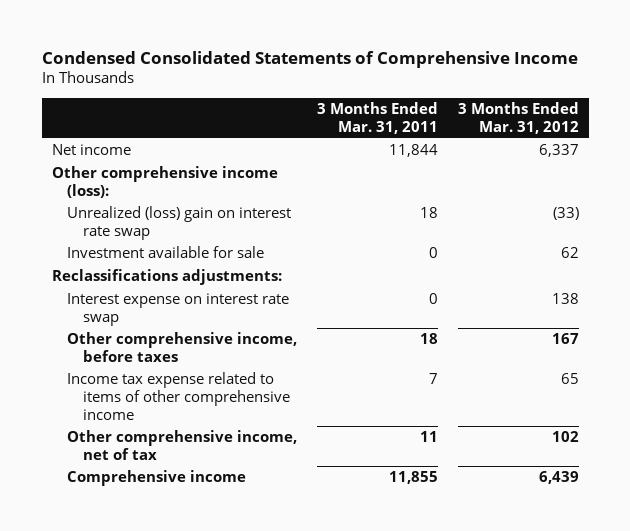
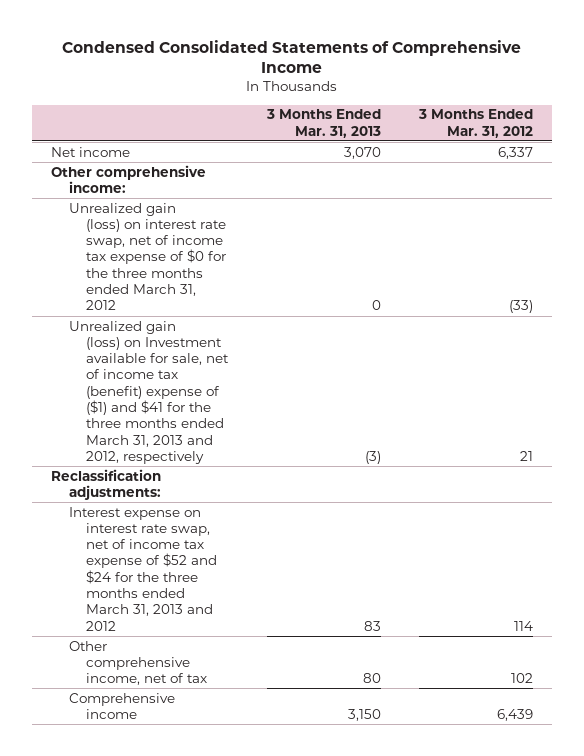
- | 3 Months Ended Mar. 31, 2011 | 3 Months Ended Mar. 31, 2012
+ | 3 Months Ended Mar. 31, 2013 | 3 Months Ended Mar. 31, 2012
- Other comprehensive income (loss):
- Unrealized (loss) gain on interest rate swap | 18 | (33)
- Investment available for sale | 0 | 62
- Reclassifications adjustments:
- Interest expense on interest rate swap | 0 | 138
- Other comprehensive income, before taxes | 18 | 167
- Income tax expense related to items of other comprehensive income | 7 | 65
+ Other comprehensive income:
+ Unrealized gain (loss) on interest rate swap, net of income tax expense of $0 for the three months ended March 31, 2012 | 0 | (33)
+ Unrealized gain (loss) on Investment available for sale, net of income tax (benefit) expense of ($1) and $41 for the three months ended March 31, 2013 and 2012, respectively | (3) | 21
+ Reclassification adjustments:
+ Interest expense on interest rate swap, net of income tax expense of $52 and $24 for the three months ended March 31, 2013 and 2012 | 83 | 114

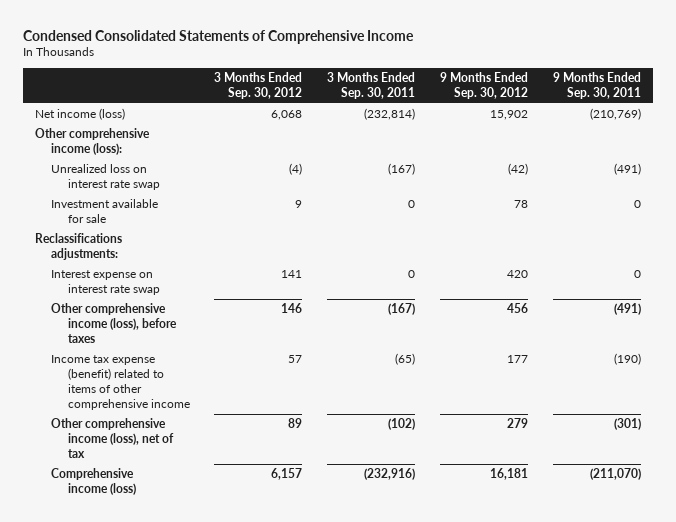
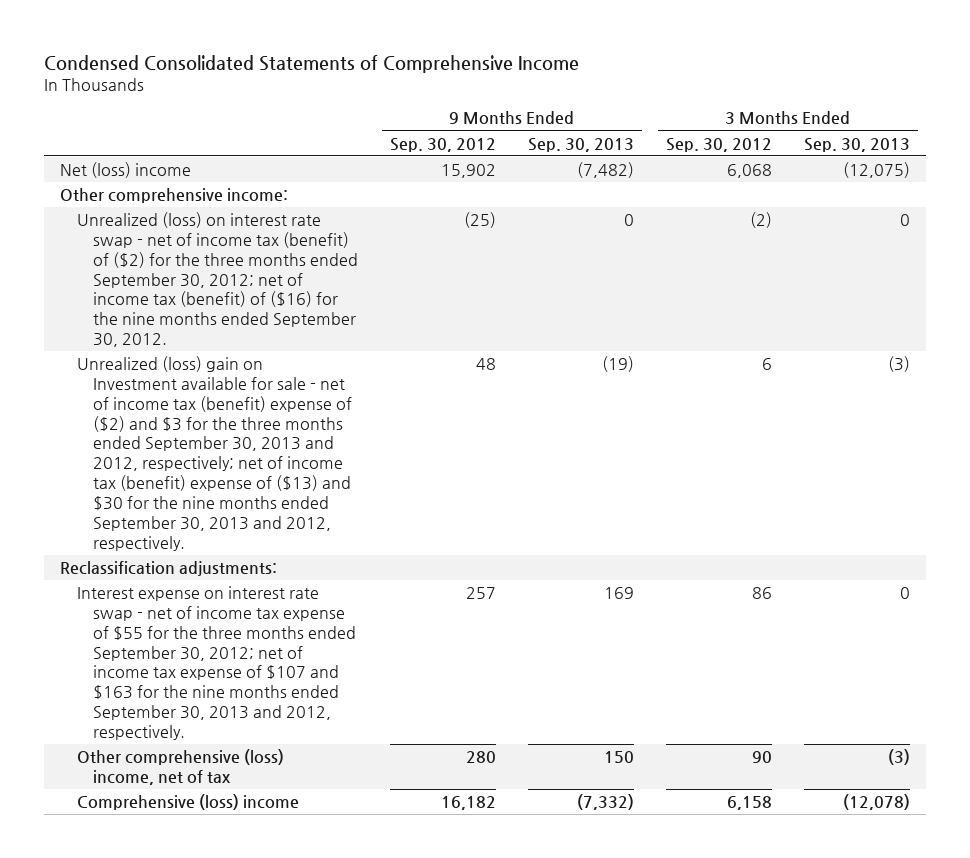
- | 3 Months Ended Sep. 30, 2012 | 3 Months Ended Sep. 30, 2011 | 9 Months Ended Sep. 30, 2012 | 9 Months Ended Sep. 30, 2011
+ | 9 Months Ended Sep. 30, 2012 | 9 Months Ended Sep. 30, 2013 | 3 Months Ended Sep. 30, 2012 | 3 Months Ended Sep. 30, 2013
- Net income (loss) | 6,068 | (232,814) | 15,902 | (210,769)
- Other comprehensive income (loss):
- Unrealized loss on interest rate swap | (4) | (167) | (42) | (491)
- Investment available for sale | 9 | 0 | 78 | 0
- Reclassifications adjustments:
- Interest expense on interest rate swap | 141 | 0 | 420 | 0
- Other comprehensive income (loss), before taxes | 146 | (167) | 456 | (491)
- Income tax expense (benefit) related to items of other comprehensive income | 57 | (65) | 177 | (190)
- Other comprehensive income (loss), net of tax | 89 | (102) | 279 | (301)
- Comprehensive income (loss) | 6,157 | (232,916) | 16,181 | (211,070)
+ Net (loss) income | 15,902 | (7,482) | 6,068 | (12,075)
+ Other comprehensive income:
+ Unrealized (loss) on interest rate swap - net of income tax (benefit) of ($2) for the three months ended September 30, 2012; net of income tax (benefit) of ($16) for the nine months ended September 30, 2012. | (25) | 0 | (2) | 0
+ Unrealized (loss) gain on Investment available for sale - net of income tax (benefit) expense of ($2) and $3 for the three months ended September 30, 2013 and 2012, respectively; net of income tax (benefit) expense of ($13) and $30 for the nine months ended September 30, 2013 and 2012, respectively. | 48 | (19) | 6 | (3)
+ Reclassification adjustments:
+ Interest expense on interest rate swap - net of income tax expense of $55 for the three months ended September 30, 2012; net of income tax expense of $107 and $163 for the nine months ended September 30, 2013 and 2012, respectively. | 257 | 169 | 86 | 0
+ Other comprehensive (loss) income, net of tax | 280 | 150 | 90 | (3)
+ Comprehensive (loss) income | 16,182 | (7,332) | 6,158 | (12,078)

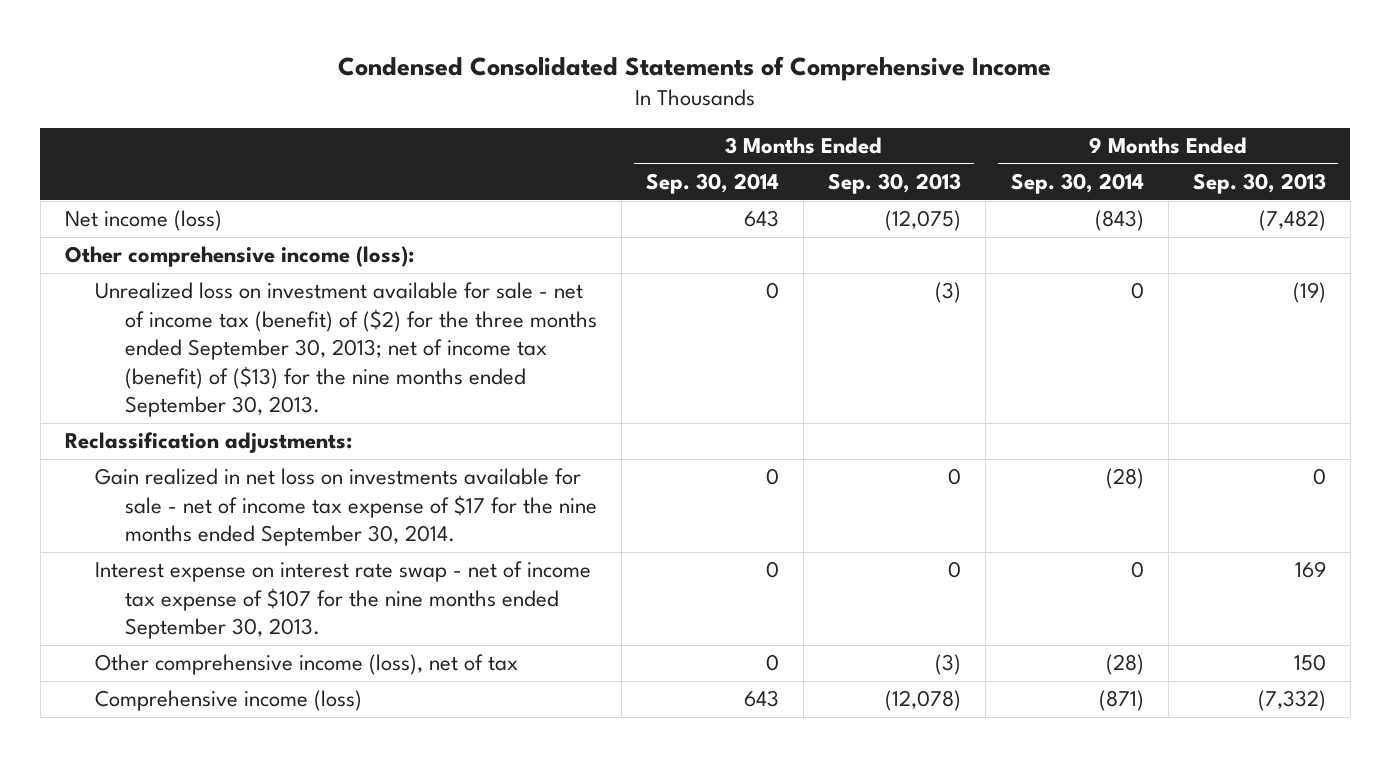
- | 9 Months Ended Sep. 30, 2012 | 9 Months Ended Sep. 30, 2013 | 3 Months Ended Sep. 30, 2012 | 3 Months Ended Sep. 30, 2013
+ | 3 Months Ended Sep. 30, 2014 | 3 Months Ended Sep. 30, 2013 | 9 Months Ended Sep. 30, 2014 | 9 Months Ended Sep. 30, 2013
- Net (loss) income | 15,902 | (7,482) | 6,068 | (12,075)
- Other comprehensive income:
- Unrealized (loss) on interest rate swap - net of income tax (benefit) of ($2) for the three months ended September 30, 2012; net of income tax (benefit) of ($16) for the nine months ended September 30, 2012. | (25) | 0 | (2) | 0
- Unrealized (loss) gain on Investment available for sale - net of income tax (benefit) expense of ($2) and $3 for the three months ended September 30, 2013 and 2012, respectively; net of income tax (benefit) expense of ($13) and $30 for the nine months ended September 30, 2013 and 2012, respectively. | 48 | (19) | 6 | (3)
+ Net income (loss) | 643 | (12,075) | (843) | (7,482)
+ Other comprehensive income (loss):
+ Unrealized loss on investment available for sale - net of income tax (benefit) of ($2) for the three months ended September 30, 2013; net of income tax (benefit) of ($13) for the nine months ended September 30, 2013. | 0 | (3) | 0 | (19)
- Interest expense on interest rate swap - net of income tax expense of $55 for the three months ended September 30, 2012; net of income tax expense of $107 and $163 for the nine months ended September 30, 2013 and 2012, respectively. | 257 | 169 | 86 | 0
- Other comprehensive (loss) income, net of tax | 280 | 150 | 90 | (3)
- Comprehensive (loss) income | 16,182 | (7,332) | 6,158 | (12,078)
+ Gain realized in net loss on investments available for sale - net of income tax expense of $17 for the nine months ended September 30, 2014. | 0 | 0 | (28) | 0
+ Interest expense on interest rate swap - net of income tax expense of $107 for the nine months ended September 30, 2013. | 0 | 0 | 0 | 169
+ Other comprehensive income (loss), net of tax | 0 | (3) | (28) | 150
+ Comprehensive income (loss) | 643 | (12,078) | (871) | (7,332)

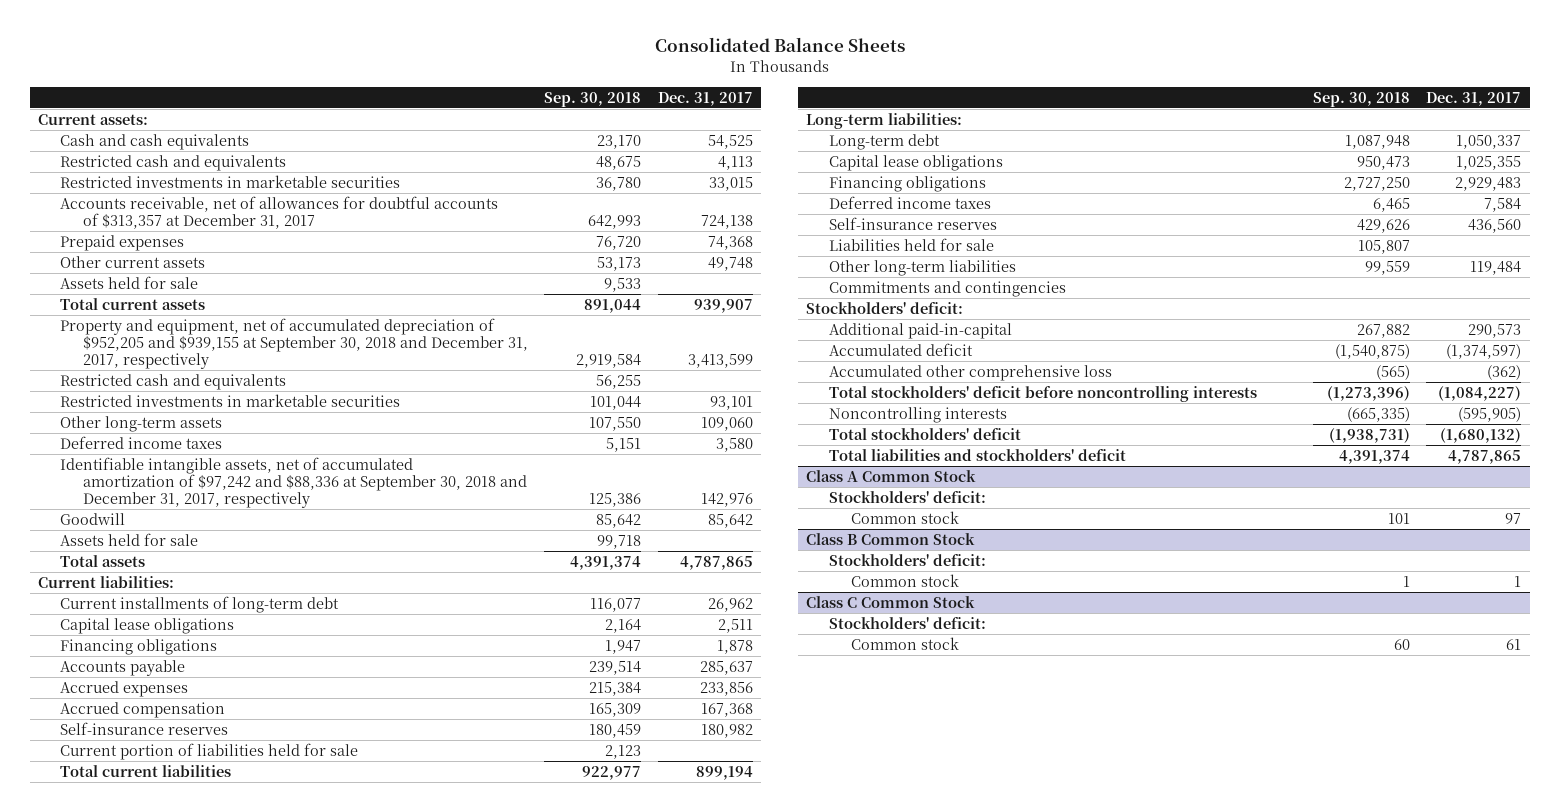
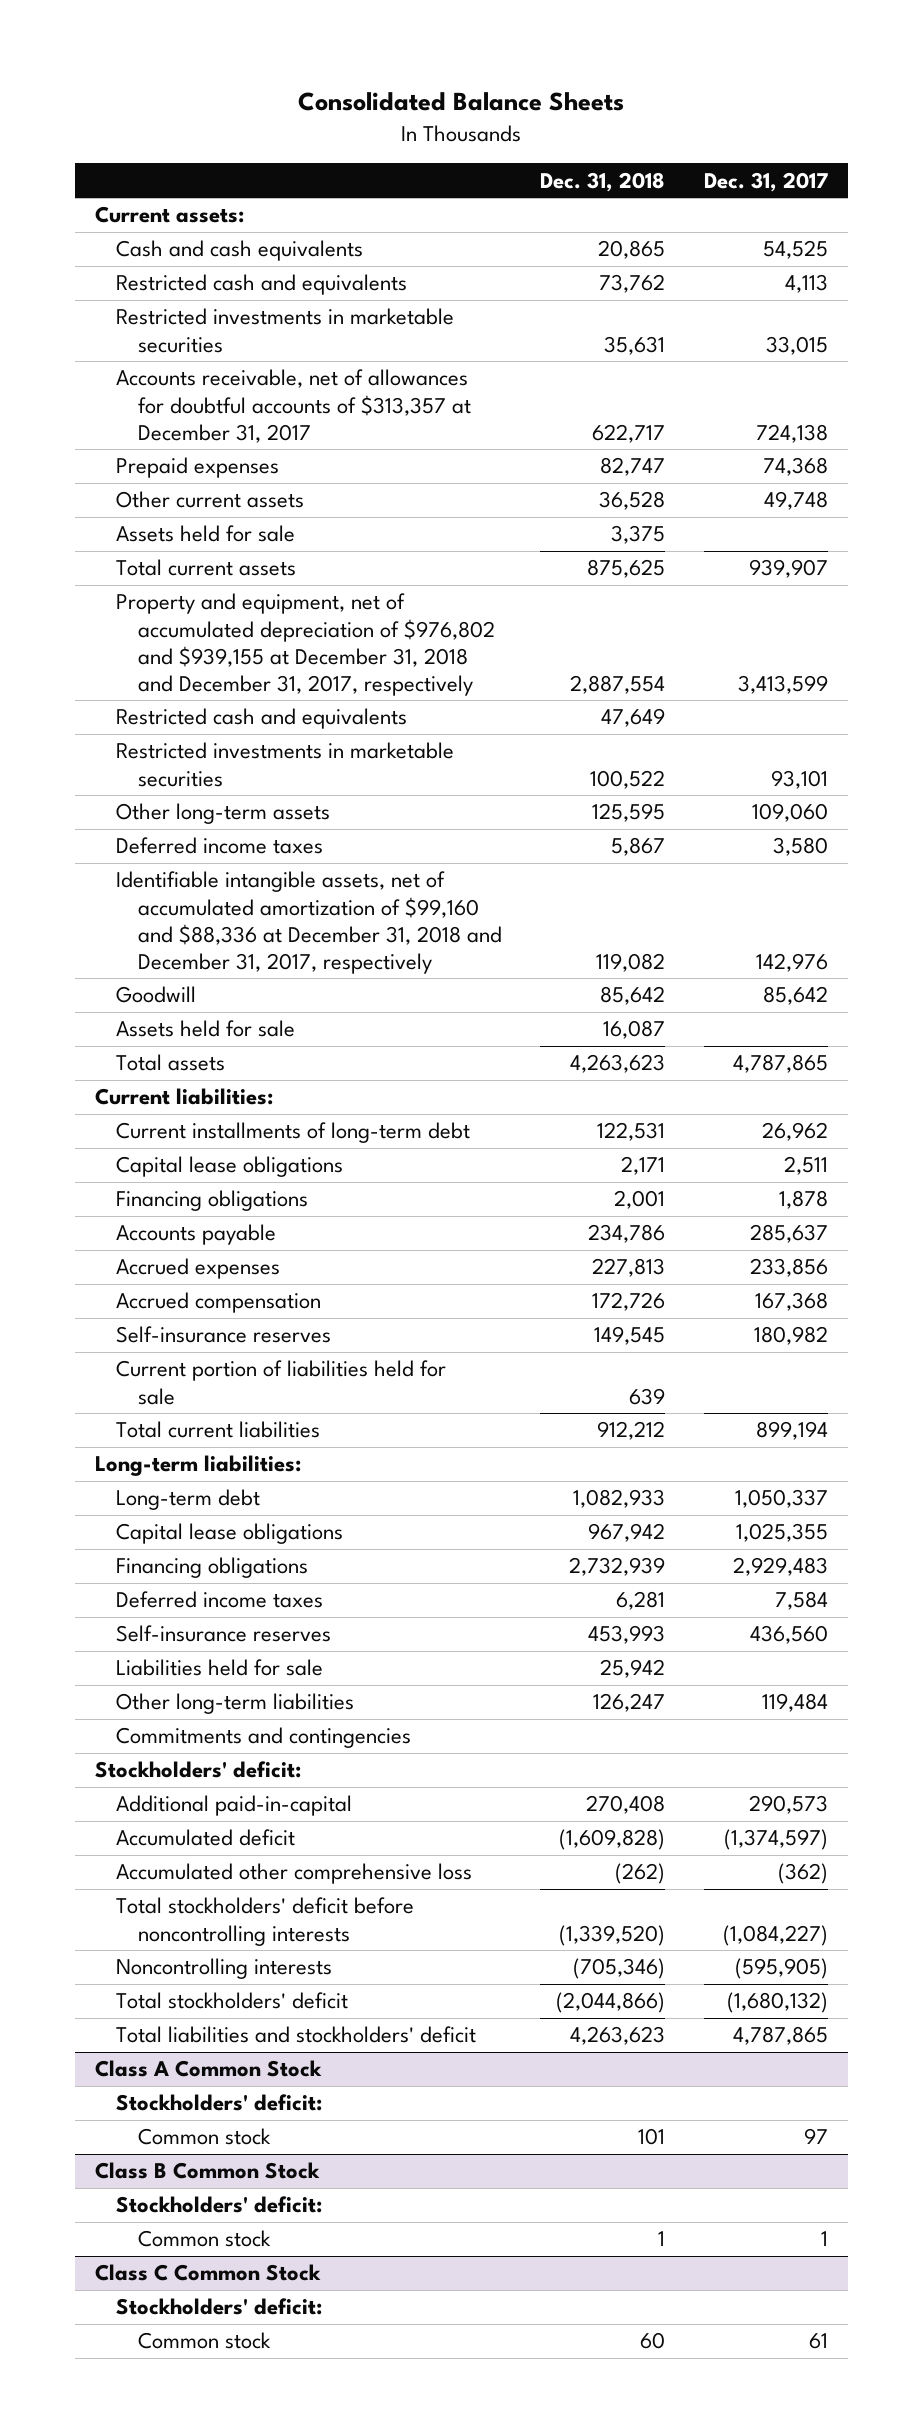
- | Sep. 30, 2018 | Dec. 31, 2017
+ | Dec. 31, 2018 | Dec. 31, 2017
- Property and equipment, net of accumulated depreciation of $952,205 and $939,155 at September 30, 2018 and December 31, 2017, respectively | 2,919,584 | 3,413,599
+ Property and equipment, net of accumulated depreciation of $976,802 and $939,155 at December 31, 2018 and December 31, 2017, respectively | 2,887,554 | 3,413,599
- Identifiable intangible assets, net of accumulated amortization of $97,242 and $88,336 at September 30, 2018 and December 31, 2017, respectively | 125,386 | 142,976
+ Identifiable intangible assets, net of accumulated amortization of $99,160 and $88,336 at December 31, 2018 and December 31, 2017, respectively | 119,082 | 142,976

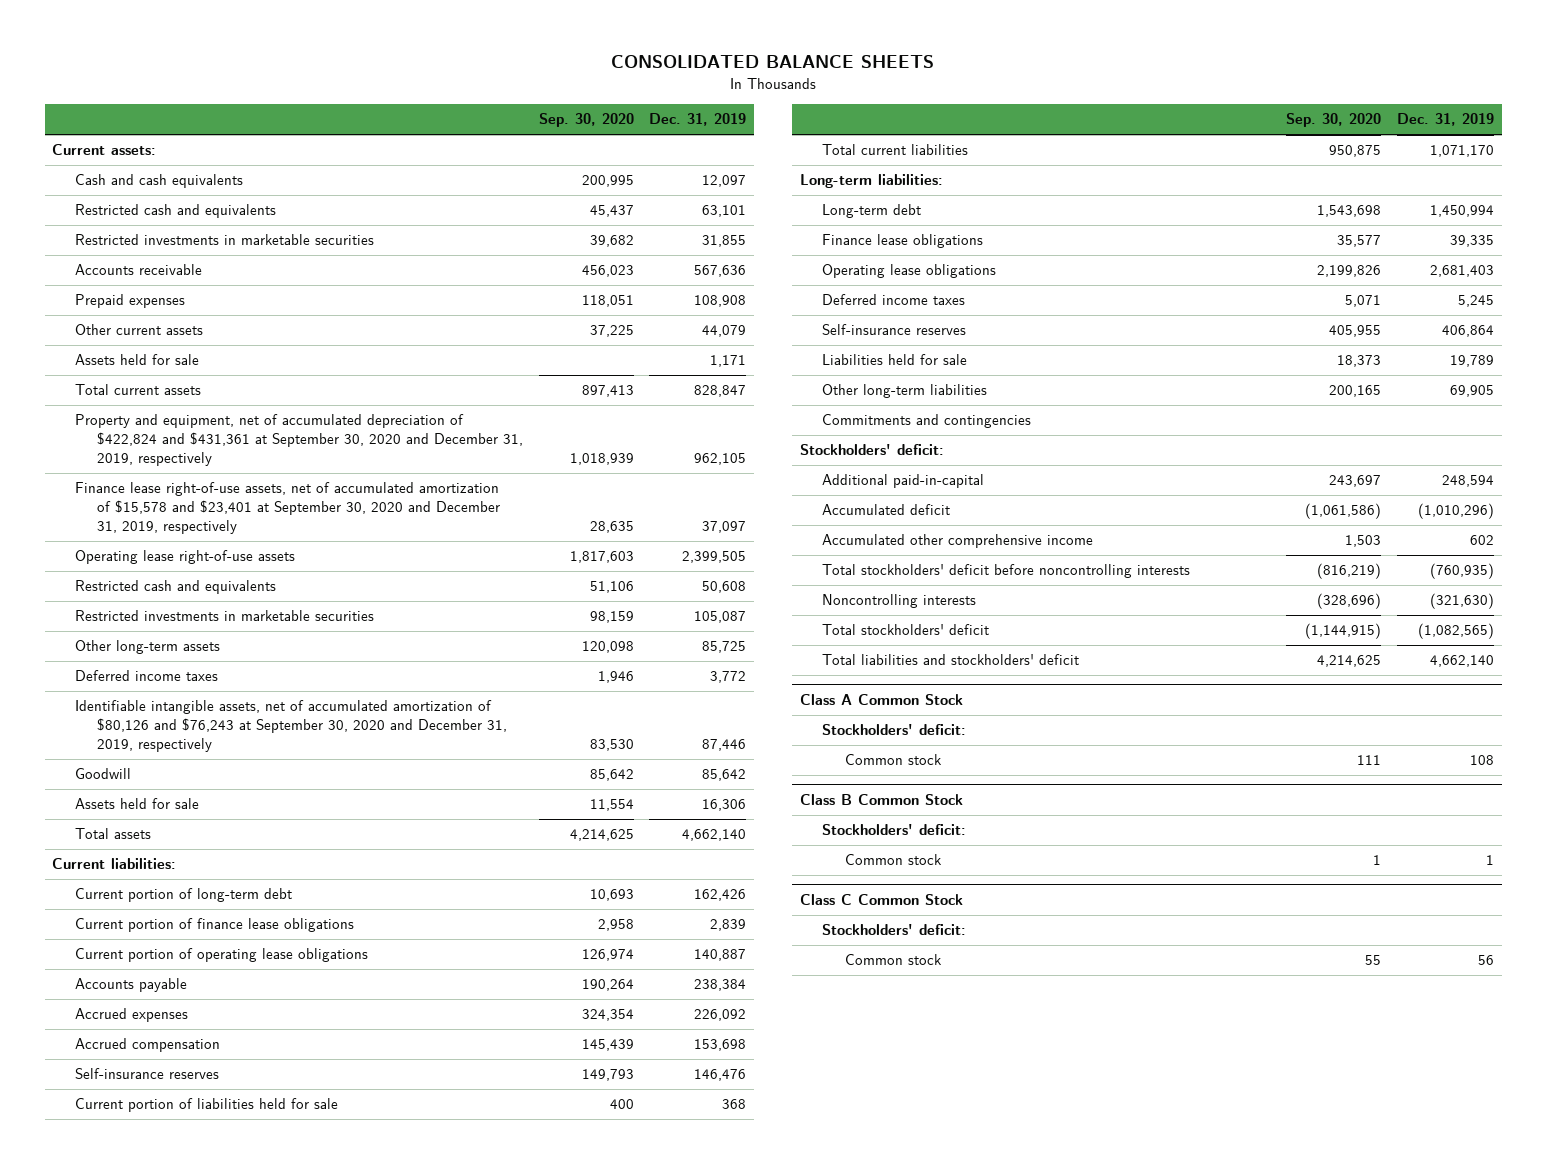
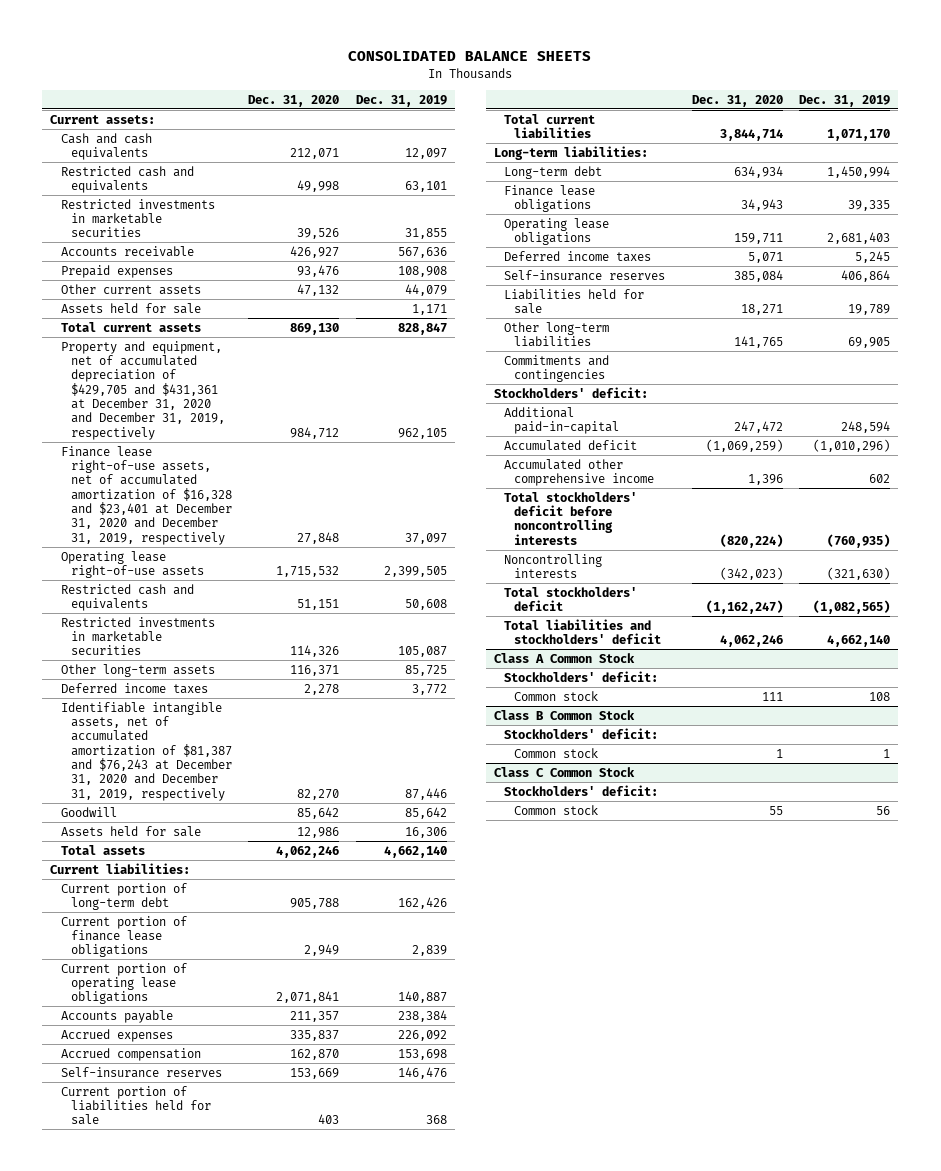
- | Sep. 30, 2020 | Dec. 31, 2019
+ | Dec. 31, 2020 | Dec. 31, 2019
- Property and equipment, net of accumulated depreciation of $422,824 and $431,361 at September 30, 2020 and December 31, 2019, respectively | 1,018,939 | 962,105
- Finance lease right-of-use assets, net of accumulated amortization of $15,578 and $23,401 at September 30, 2020 and December 31, 2019, respectively | 28,635 | 37,097
+ Property and equipment, net of accumulated depreciation of $429,705 and $431,361 at December 31, 2020 and December 31, 2019, respectively | 984,712 | 962,105
+ Finance lease right-of-use assets, net of accumulated amortization of $16,328 and $23,401 at December 31, 2020 and December 31, 2019, respectively | 27,848 | 37,097
- Identifiable intangible assets, net of accumulated amortization of $80,126 and $76,243 at September 30, 2020 and December 31, 2019, respectively | 83,530 | 87,446
+ Identifiable intangible assets, net of accumulated amortization of $81,387 and $76,243 at December 31, 2020 and December 31, 2019, respectively | 82,270 | 87,446

